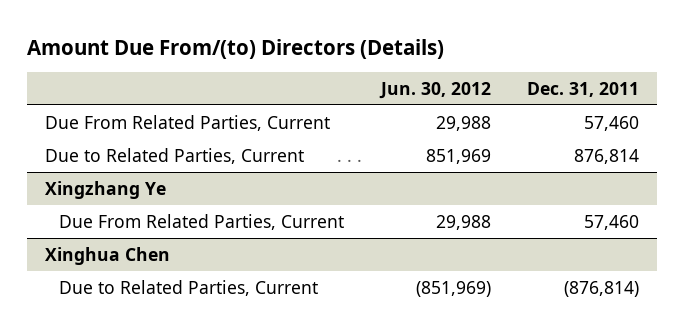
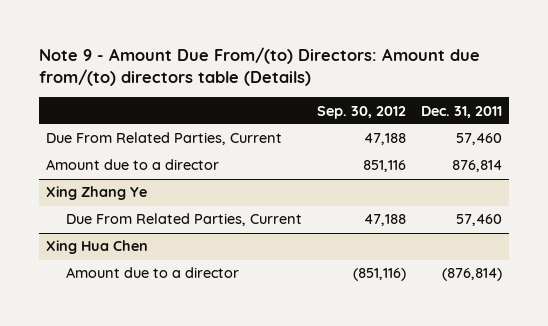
- Amount Due From/(to) Directors (Details)
+ Note 9 - Amount Due From/(to) Directors: Amount due from/(to) directors table (Details)
- | Jun. 30, 2012 | Dec. 31, 2011
+ | Sep. 30, 2012 | Dec. 31, 2011
- Due to Related Parties, Current | 851,969 | 876,814
- Xingzhang Ye
+ Amount due to a director | 851,116 | 876,814
+ Xing Zhang Ye
- Xinghua Chen
- Due to Related Parties, Current | (851,969) | (876,814)
+ Xing Hua Chen
+ Amount due to a director | (851,116) | (876,814)

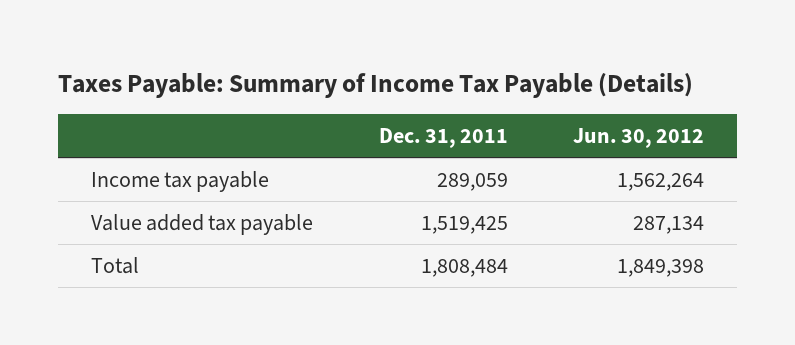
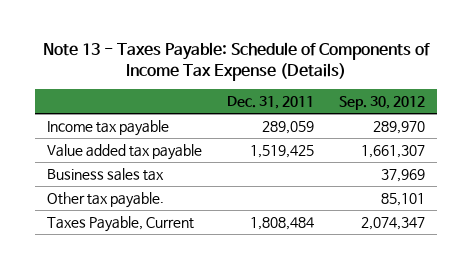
- Taxes Payable: Summary of Income Tax Payable (Details)
+ Note 13 - Taxes Payable: Schedule of Components of Income Tax Expense (Details)
- | Dec. 31, 2011 | Jun. 30, 2012
+ | Dec. 31, 2011 | Sep. 30, 2012
- Total | 1,808,484 | 1,849,398
+ Business sales tax | | 37,969
+ Other tax payable. | | 85,101
+ Taxes Payable, Current | 1,808,484 | 2,074,347

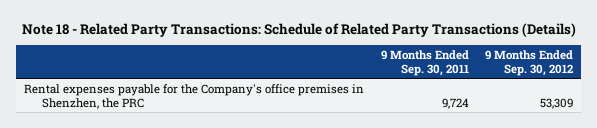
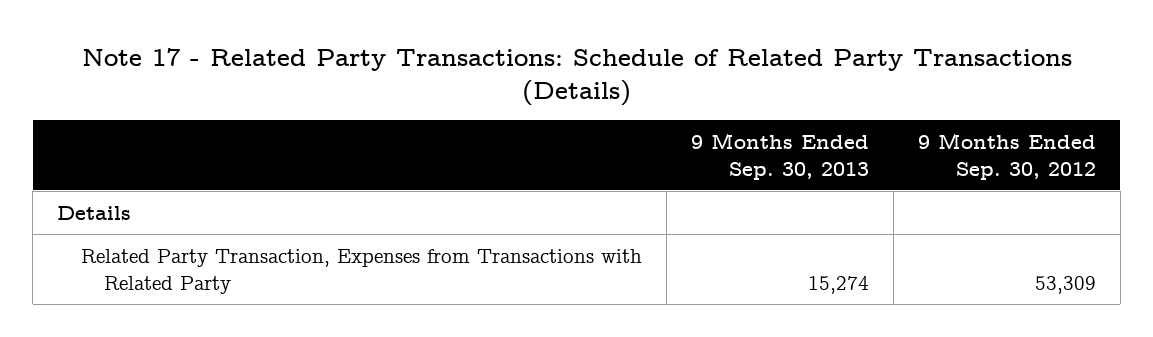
- Note 18 - Related Party Transactions: Schedule of Related Party Transactions (Details)
+ Note 17 - Related Party Transactions: Schedule of Related Party Transactions (Details)
- | 9 Months Ended Sep. 30, 2011 | 9 Months Ended Sep. 30, 2012
+ | 9 Months Ended Sep. 30, 2013 | 9 Months Ended Sep. 30, 2012
- Rental expenses payable for the Company's office premises in Shenzhen, the PRC | 9,724 | 53,309
+ Details
+ Related Party Transaction, Expenses from Transactions with Related Party | 15,274 | 53,309

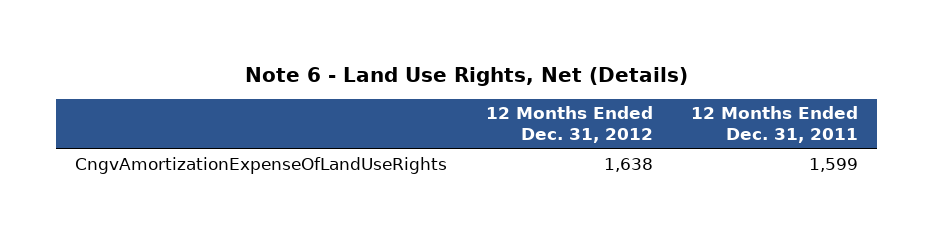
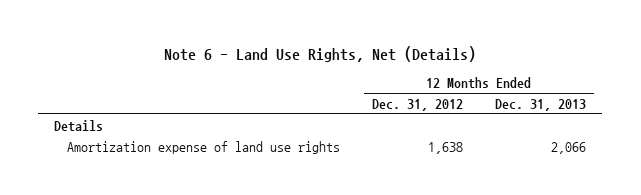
- | 12 Months Ended Dec. 31, 2012 | 12 Months Ended Dec. 31, 2011
+ | 12 Months Ended Dec. 31, 2012 | 12 Months Ended Dec. 31, 2013
- CngvAmortizationExpenseOfLandUseRights | 1,638 | 1,599
+ Details
+ Amortization expense of land use rights | 1,638 | 2,066

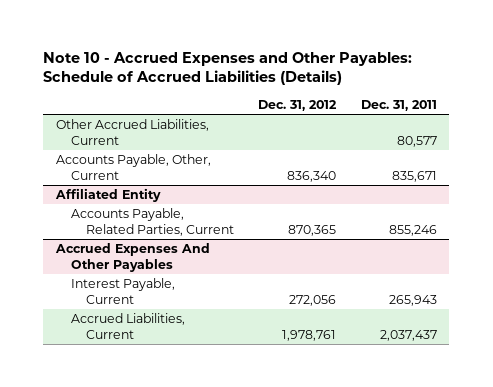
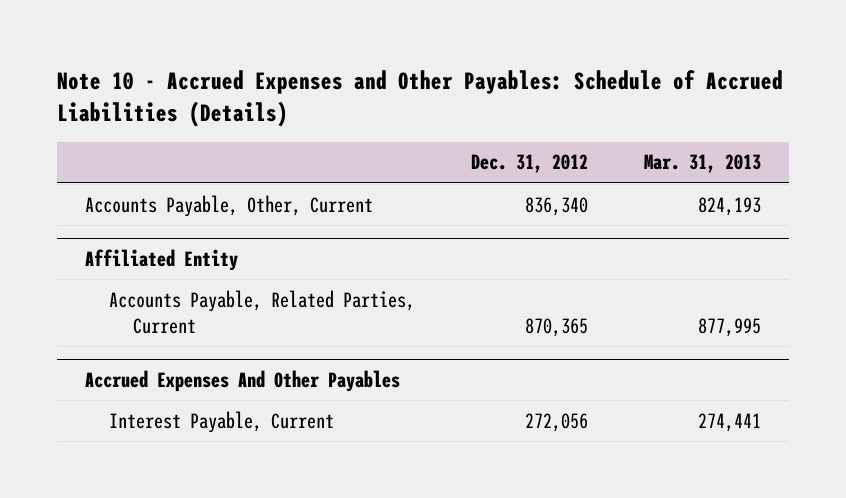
- | Dec. 31, 2012 | Dec. 31, 2011
+ | Dec. 31, 2012 | Mar. 31, 2013
- Other Accrued Liabilities, Current | | 80,577
@ Accrued Expenses And Other Payables
- Accrued Liabilities, Current | 1,978,761 | 2,037,437

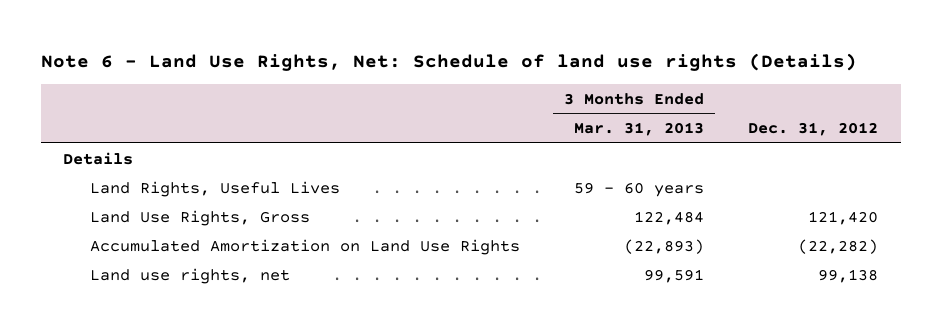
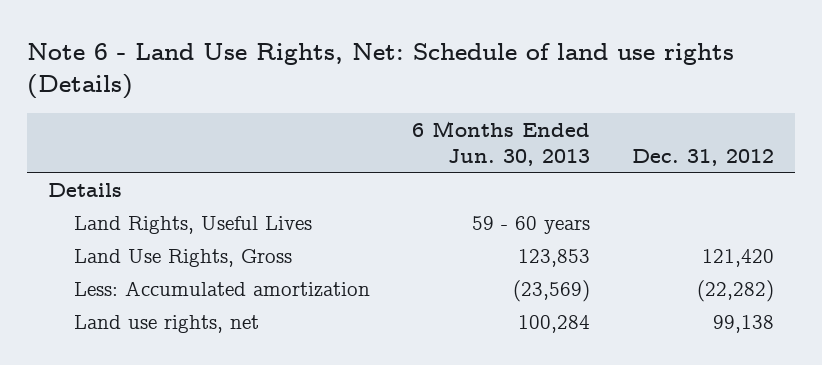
- | 3 Months Ended Mar. 31, 2013 | Dec. 31, 2012
+ | 6 Months Ended Jun. 30, 2013 | Dec. 31, 2012
- Accumulated Amortization on Land Use Rights | (22,893) | (22,282)
+ Less: Accumulated amortization | (23,569) | (22,282)

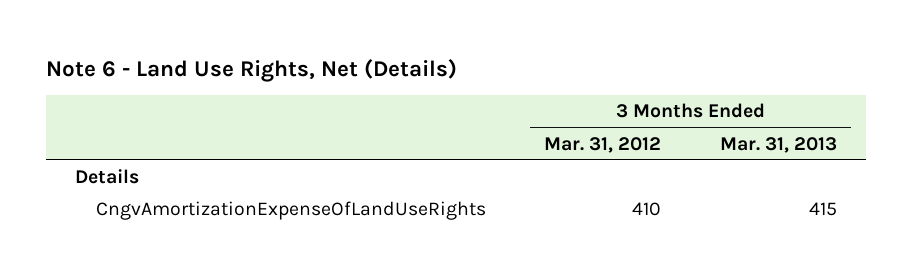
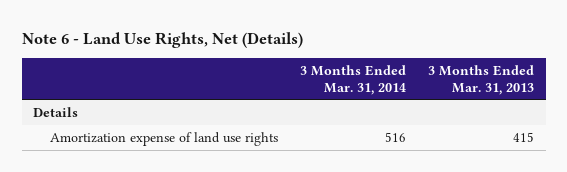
- | 3 Months Ended Mar. 31, 2012 | 3 Months Ended Mar. 31, 2013
+ | 3 Months Ended Mar. 31, 2014 | 3 Months Ended Mar. 31, 2013
- CngvAmortizationExpenseOfLandUseRights | 410 | 415
+ Amortization expense of land use rights | 516 | 415

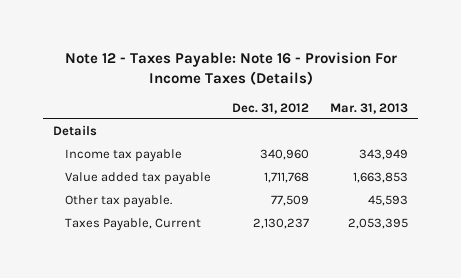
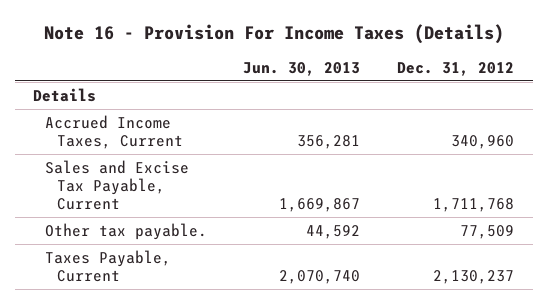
- Note 12 - Taxes Payable: Note 16 - Provision For Income Taxes (Details)
+ Note 16 - Provision For Income Taxes (Details)
- | Dec. 31, 2012 | Mar. 31, 2013
+ | Jun. 30, 2013 | Dec. 31, 2012
- Income tax payable | 340,960 | 343,949
- Value added tax payable | 1,711,768 | 1,663,853
+ Accrued Income Taxes, Current | 356,281 | 340,960
+ Sales and Excise Tax Payable, Current | 1,669,867 | 1,711,768

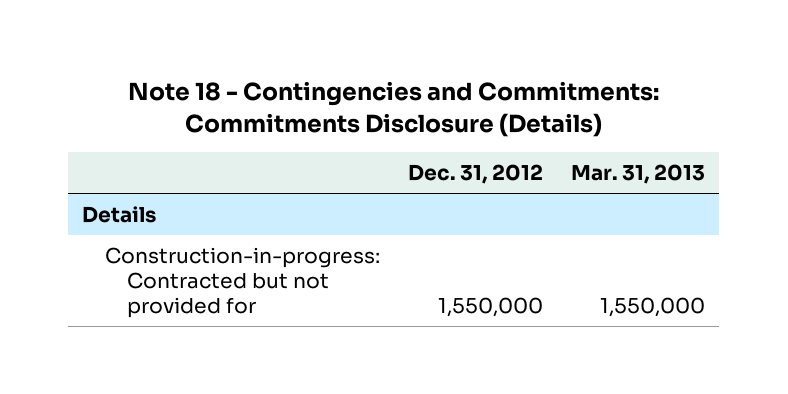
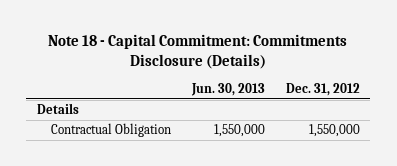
- Note 18 - Contingencies and Commitments: Commitments Disclosure (Details)
+ Note 18 - Capital Commitment: Commitments Disclosure (Details)
- | Dec. 31, 2012 | Mar. 31, 2013
+ | Jun. 30, 2013 | Dec. 31, 2012
- Construction-in-progress: Contracted but not provided for | 1,550,000 | 1,550,000
+ Contractual Obligation | 1,550,000 | 1,550,000

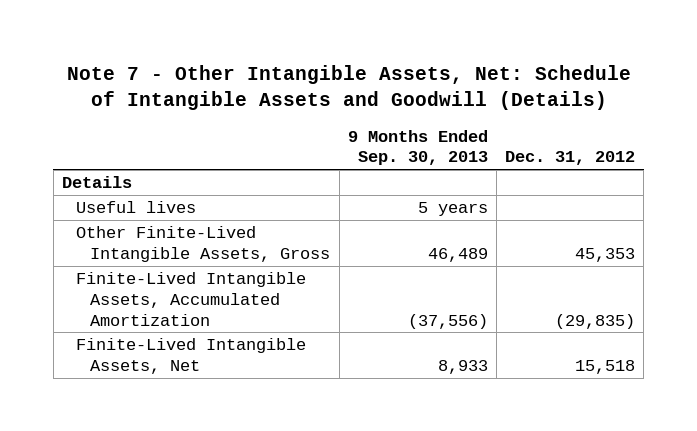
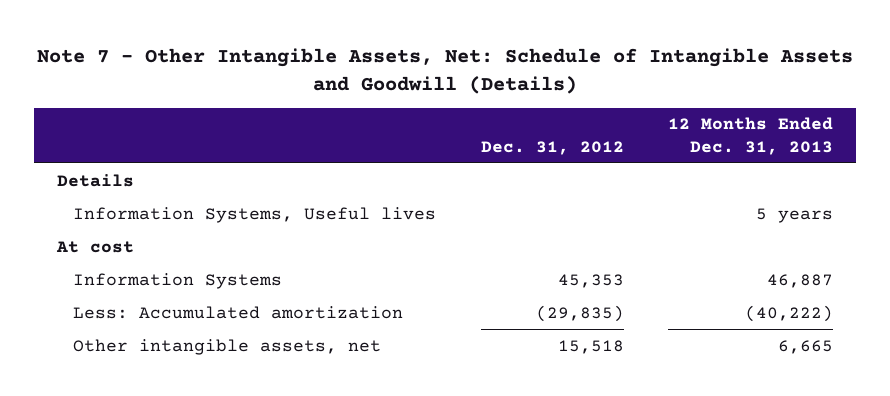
- | 9 Months Ended Sep. 30, 2013 | Dec. 31, 2012
+ | Dec. 31, 2012 | 12 Months Ended Dec. 31, 2013
- Useful lives | 5 years |
- Other Finite-Lived Intangible Assets, Gross | 46,489 | 45,353
- Finite-Lived Intangible Assets, Accumulated Amortization | (37,556) | (29,835)
- Finite-Lived Intangible Assets, Net | 8,933 | 15,518
+ Information Systems, Useful lives | | 5 years
+ At cost
+ Information Systems | 45,353 | 46,887
+ Less: Accumulated amortization | (29,835) | (40,222)
+ Other intangible assets, net | 15,518 | 6,665

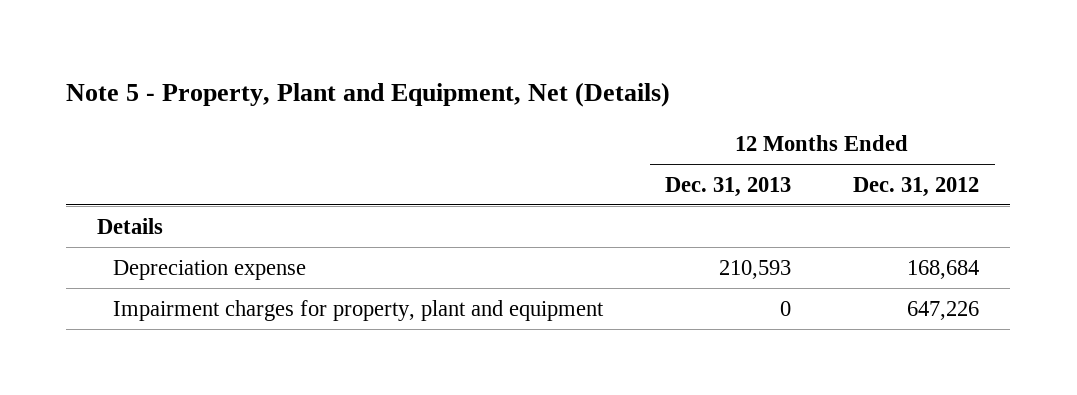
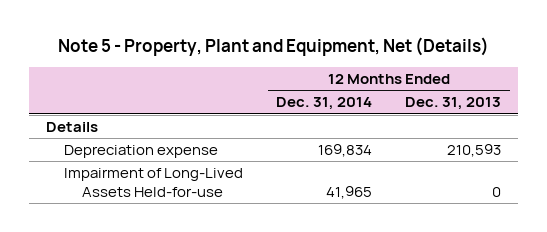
- | 12 Months Ended Dec. 31, 2013 | 12 Months Ended Dec. 31, 2012
+ | 12 Months Ended Dec. 31, 2014 | 12 Months Ended Dec. 31, 2013
- Impairment charges for property, plant and equipment | 0 | 647,226
+ Impairment of Long-Lived Assets Held-for-use | 41,965 | 0

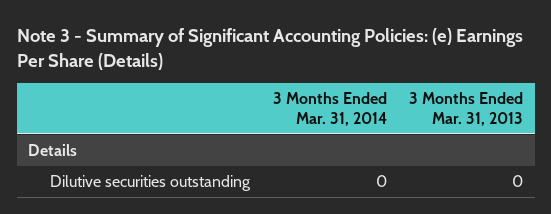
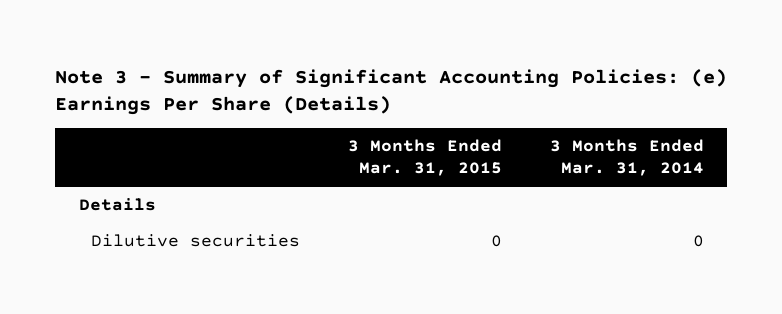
- | 3 Months Ended Mar. 31, 2014 | 3 Months Ended Mar. 31, 2013
+ | 3 Months Ended Mar. 31, 2015 | 3 Months Ended Mar. 31, 2014
- Dilutive securities outstanding | 0 | 0
+ Dilutive securities | 0 | 0

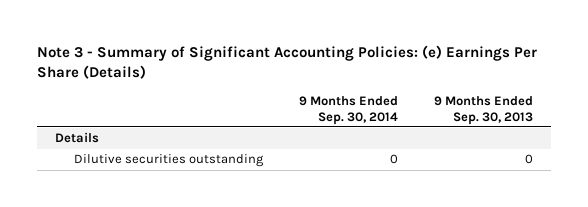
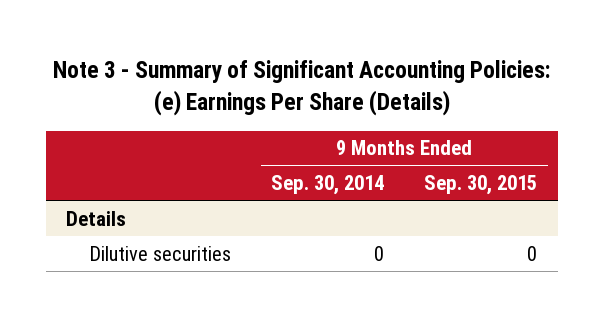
- | 9 Months Ended Sep. 30, 2014 | 9 Months Ended Sep. 30, 2013
+ | 9 Months Ended Sep. 30, 2014 | 9 Months Ended Sep. 30, 2015
- Dilutive securities outstanding | 0 | 0
+ Dilutive securities | 0 | 0

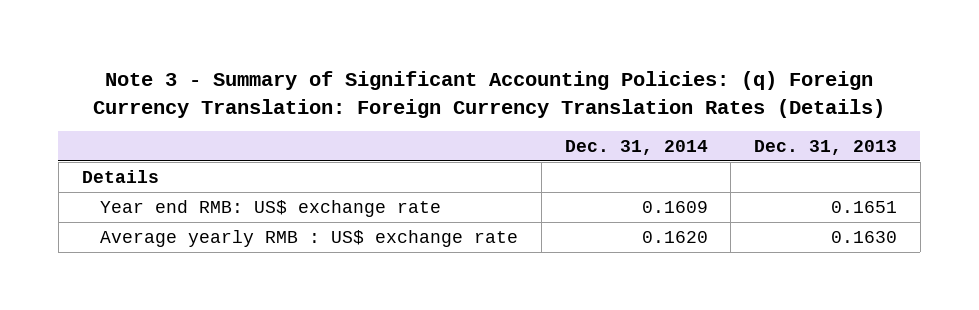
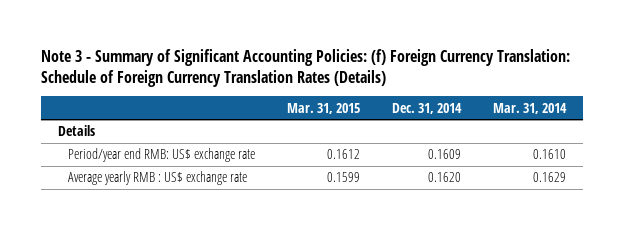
- Note 3 - Summary of Significant Accounting Policies: (q) Foreign Currency Translation: Foreign Currency Translation Rates (Details)
+ Note 3 - Summary of Significant Accounting Policies: (f) Foreign Currency Translation: Schedule of Foreign Currency Translation Rates (Details)
- | Dec. 31, 2014 | Dec. 31, 2013
+ | Mar. 31, 2015 | Dec. 31, 2014 | Mar. 31, 2014
- Year end RMB: US$ exchange rate | 0.1609 | 0.1651
+ Period/year end RMB: US$ exchange rate | 0.1612 | 0.1609 | 0.1610

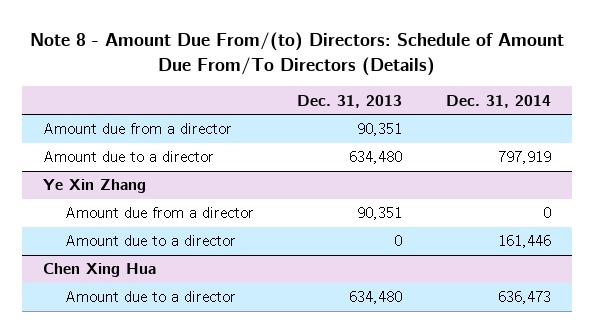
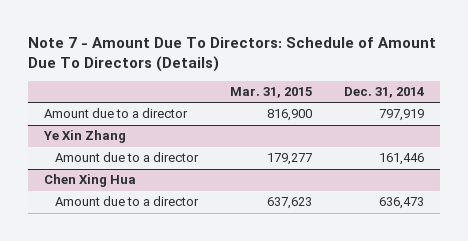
- Note 8 - Amount Due From/(to) Directors: Schedule of Amount Due From/To Directors (Details)
+ Note 7 - Amount Due To Directors: Schedule of Amount Due To Directors (Details)
- | Dec. 31, 2013 | Dec. 31, 2014
+ | Mar. 31, 2015 | Dec. 31, 2014
- Amount due from a director | 90,351 |
@ Ye Xin Zhang
- Amount due from a director | 90,351 | 0

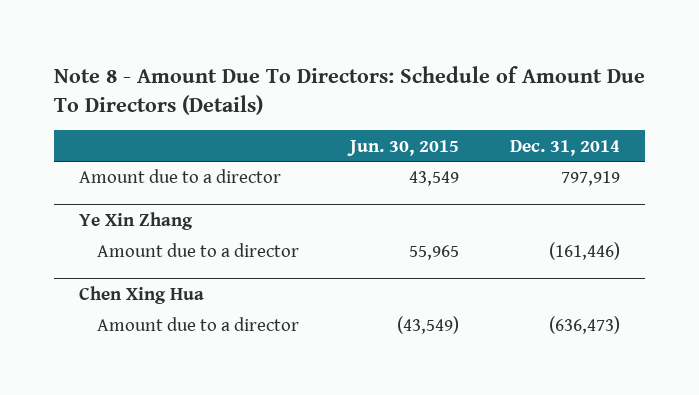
- Note 7 - Amount Due To Directors: Schedule of Amount Due To Directors (Details)
+ Note 8 - Amount Due To Directors: Schedule of Amount Due To Directors (Details)
- | Mar. 31, 2015 | Dec. 31, 2014
+ | Jun. 30, 2015 | Dec. 31, 2014
@ Ye Xin Zhang
- Amount due to a director | 179,277 | 161,446
+ Amount due to a director | 55,965 | (161,446)
@ Chen Xing Hua
- Amount due to a director | 637,623 | 636,473
+ Amount due to a director | (43,549) | (636,473)

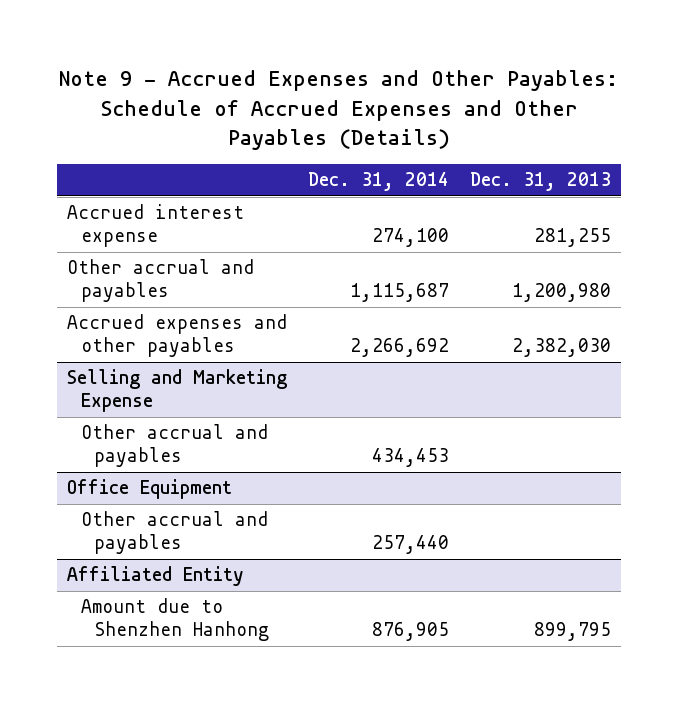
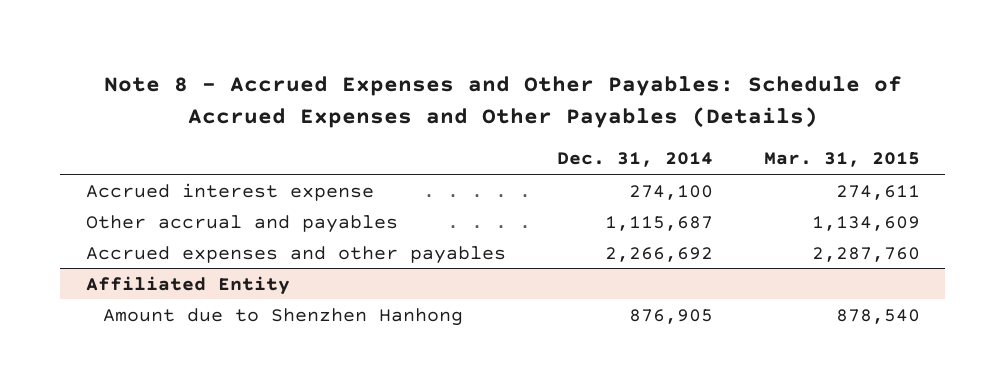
- Note 9 - Accrued Expenses and Other Payables: Schedule of Accrued Expenses and Other Payables (Details)
+ Note 8 - Accrued Expenses and Other Payables: Schedule of Accrued Expenses and Other Payables (Details)
- | Dec. 31, 2014 | Dec. 31, 2013
+ | Dec. 31, 2014 | Mar. 31, 2015
- Selling and Marketing Expense
- Other accrual and payables | 434,453 |
- Office Equipment
- Other accrual and payables | 257,440 |

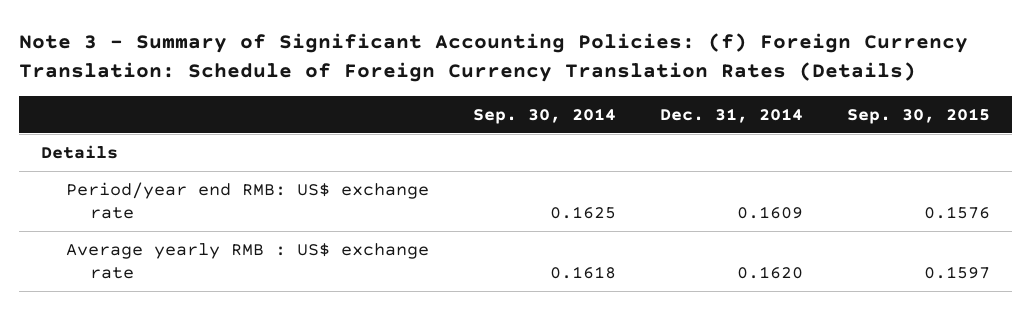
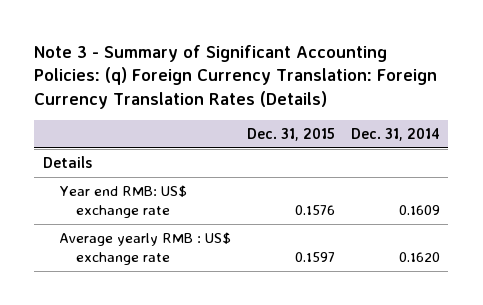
- Note 3 - Summary of Significant Accounting Policies: (f) Foreign Currency Translation: Schedule of Foreign Currency Translation Rates (Details)
+ Note 3 - Summary of Significant Accounting Policies: (q) Foreign Currency Translation: Foreign Currency Translation Rates (Details)
- | Sep. 30, 2014 | Dec. 31, 2014 | Sep. 30, 2015
+ | Dec. 31, 2015 | Dec. 31, 2014
- Period/year end RMB: US$ exchange rate | 0.1625 | 0.1609 | 0.1576
+ Year end RMB: US$ exchange rate | 0.1576 | 0.1609

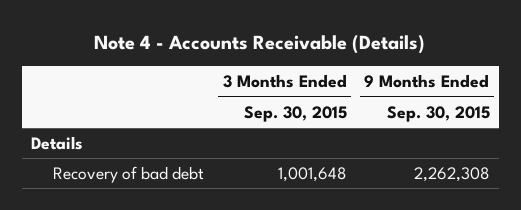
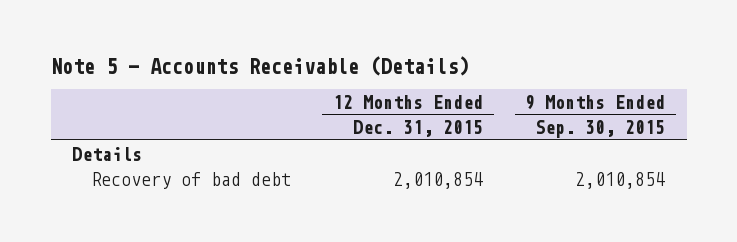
- Note 4 - Accounts Receivable (Details)
+ Note 5 - Accounts Receivable (Details)
- | 3 Months Ended Sep. 30, 2015 | 9 Months Ended Sep. 30, 2015
+ | 12 Months Ended Dec. 31, 2015 | 9 Months Ended Sep. 30, 2015
- Recovery of bad debt | 1,001,648 | 2,262,308
+ Recovery of bad debt | 2,010,854 | 2,010,854

